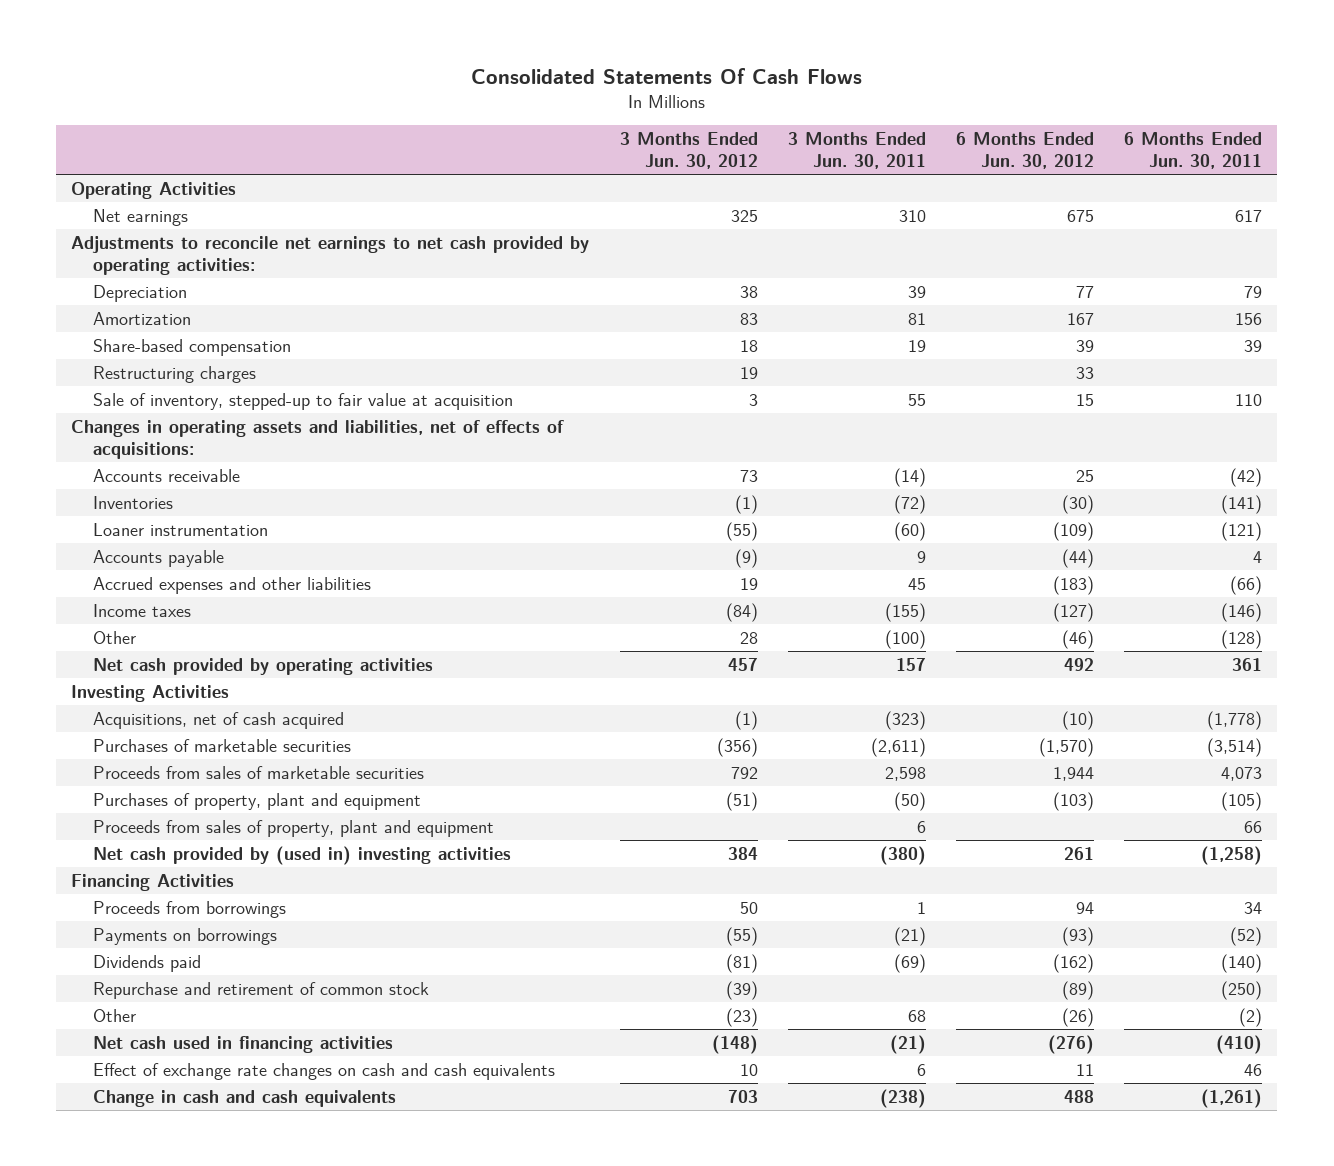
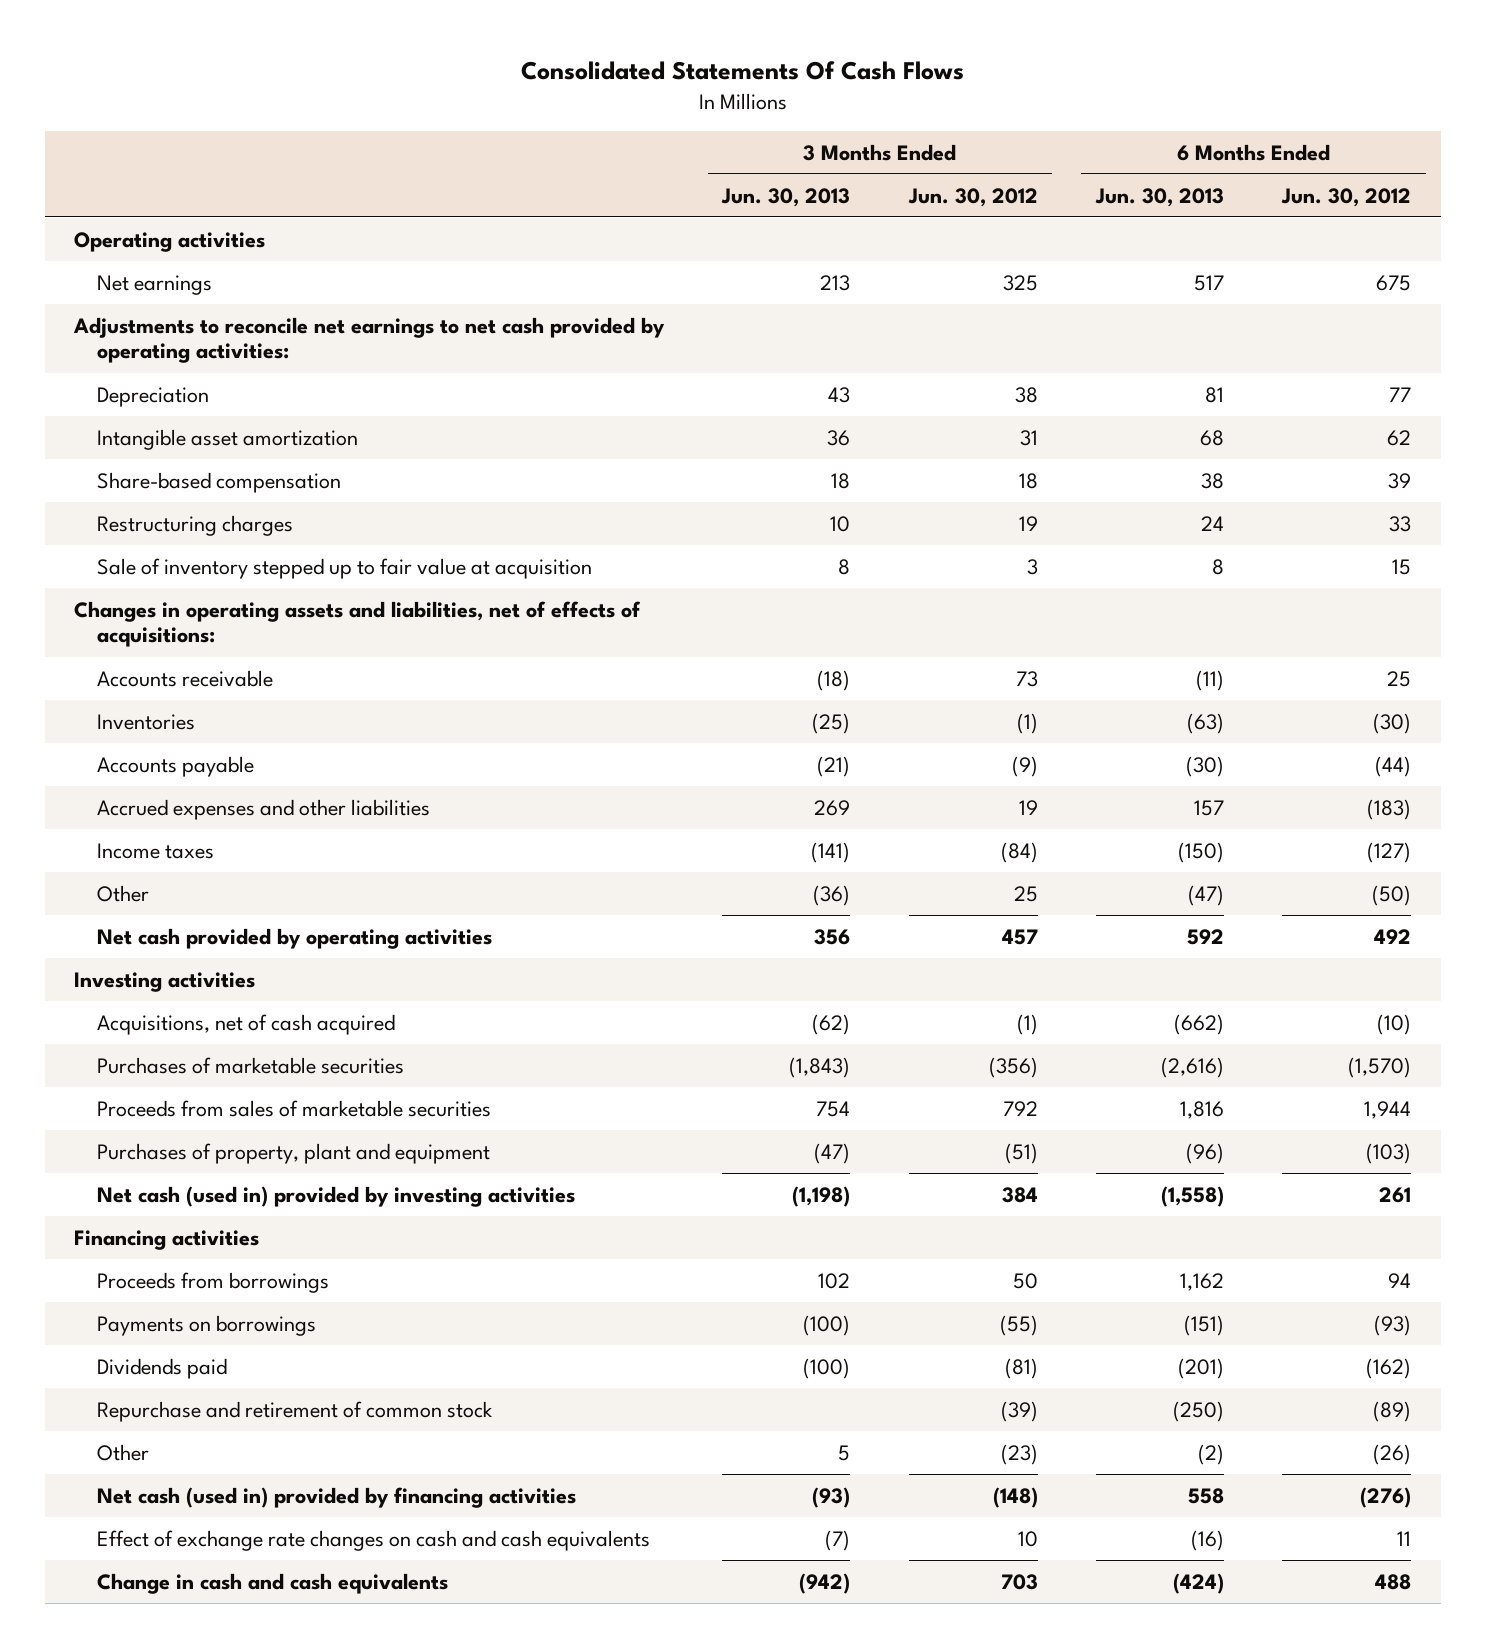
- | 3 Months Ended Jun. 30, 2012 | 3 Months Ended Jun. 30, 2011 | 6 Months Ended Jun. 30, 2012 | 6 Months Ended Jun. 30, 2011
+ | 3 Months Ended Jun. 30, 2013 | 3 Months Ended Jun. 30, 2012 | 6 Months Ended Jun. 30, 2013 | 6 Months Ended Jun. 30, 2012
- Operating Activities
+ Operating activities
- Amortization | 83 | 81 | 167 | 156
+ Intangible asset amortization | 36 | 31 | 68 | 62
- Sale of inventory, stepped-up to fair value at acquisition | 3 | 55 | 15 | 110
+ Sale of inventory stepped up to fair value at acquisition | 8 | 3 | 8 | 15
- Loaner instrumentation | (55) | (60) | (109) | (121)
- Other | 28 | (100) | (46) | (128)
+ Other | (36) | 25 | (47) | (50)
- Investing Activities
+ Investing activities
- Proceeds from sales of property, plant and equipment | | 6 | | 66
- Net cash provided by (used in) investing activities | 384 | (380) | 261 | (1,258)
- Financing Activities
+ Net cash (used in) provided by investing activities | (1,198) | 384 | (1,558) | 261
+ Financing activities
- Net cash used in financing activities | (148) | (21) | (276) | (410)
+ Net cash (used in) provided by financing activities | (93) | (148) | 558 | (276)

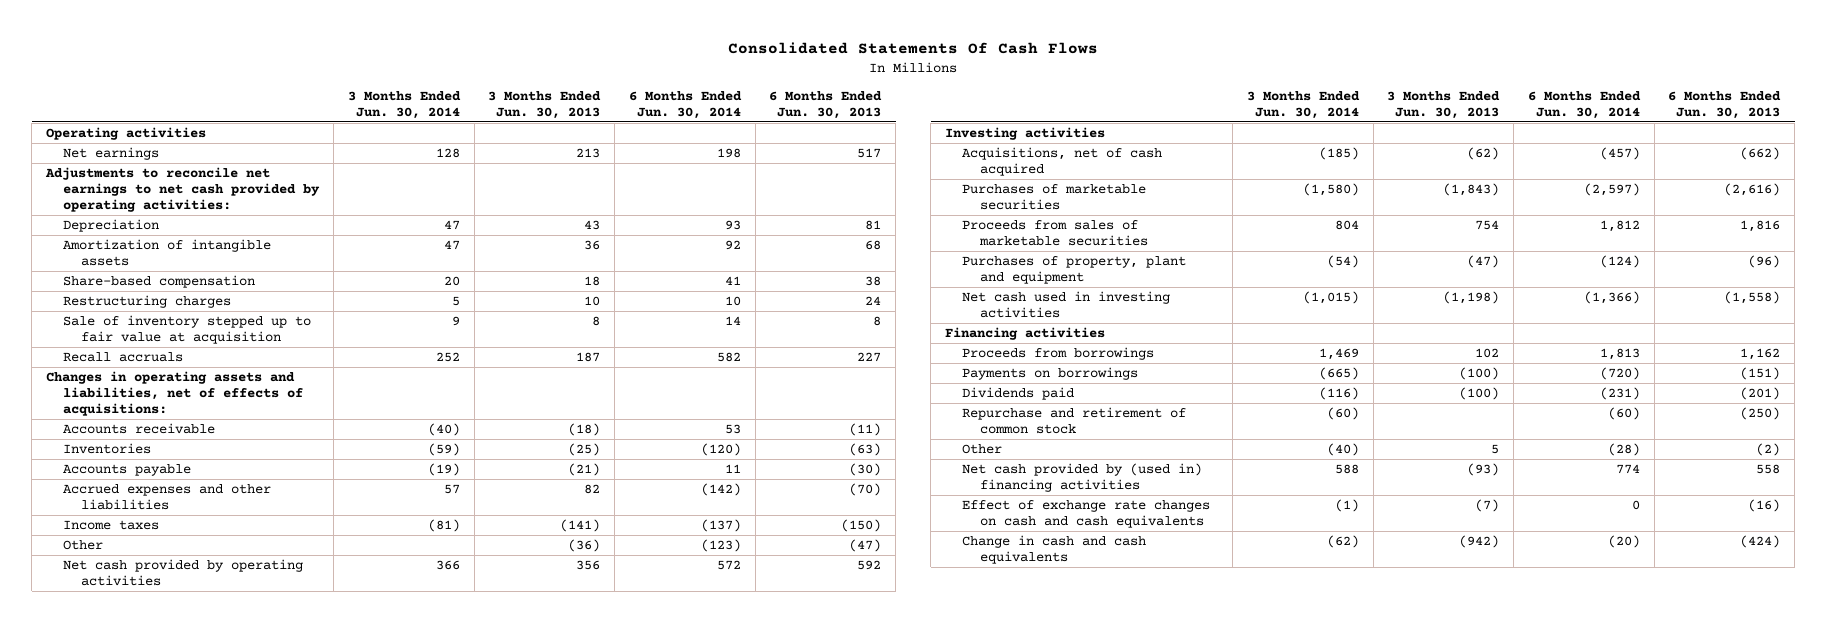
- | 3 Months Ended Jun. 30, 2013 | 3 Months Ended Jun. 30, 2012 | 6 Months Ended Jun. 30, 2013 | 6 Months Ended Jun. 30, 2012
+ | 3 Months Ended Jun. 30, 2014 | 3 Months Ended Jun. 30, 2013 | 6 Months Ended Jun. 30, 2014 | 6 Months Ended Jun. 30, 2013
- Intangible asset amortization | 36 | 31 | 68 | 62
+ Amortization of intangible assets | 47 | 36 | 92 | 68
+ Recall accruals | 252 | 187 | 582 | 227
- Accrued expenses and other liabilities | 269 | 19 | 157 | (183)
+ Accrued expenses and other liabilities | 57 | 82 | (142) | (70)
- Net cash (used in) provided by investing activities | (1,198) | 384 | (1,558) | 261
+ Net cash used in investing activities | (1,015) | (1,198) | (1,366) | (1,558)
- Net cash (used in) provided by financing activities | (93) | (148) | 558 | (276)
+ Net cash provided by (used in) financing activities | 588 | (93) | 774 | 558

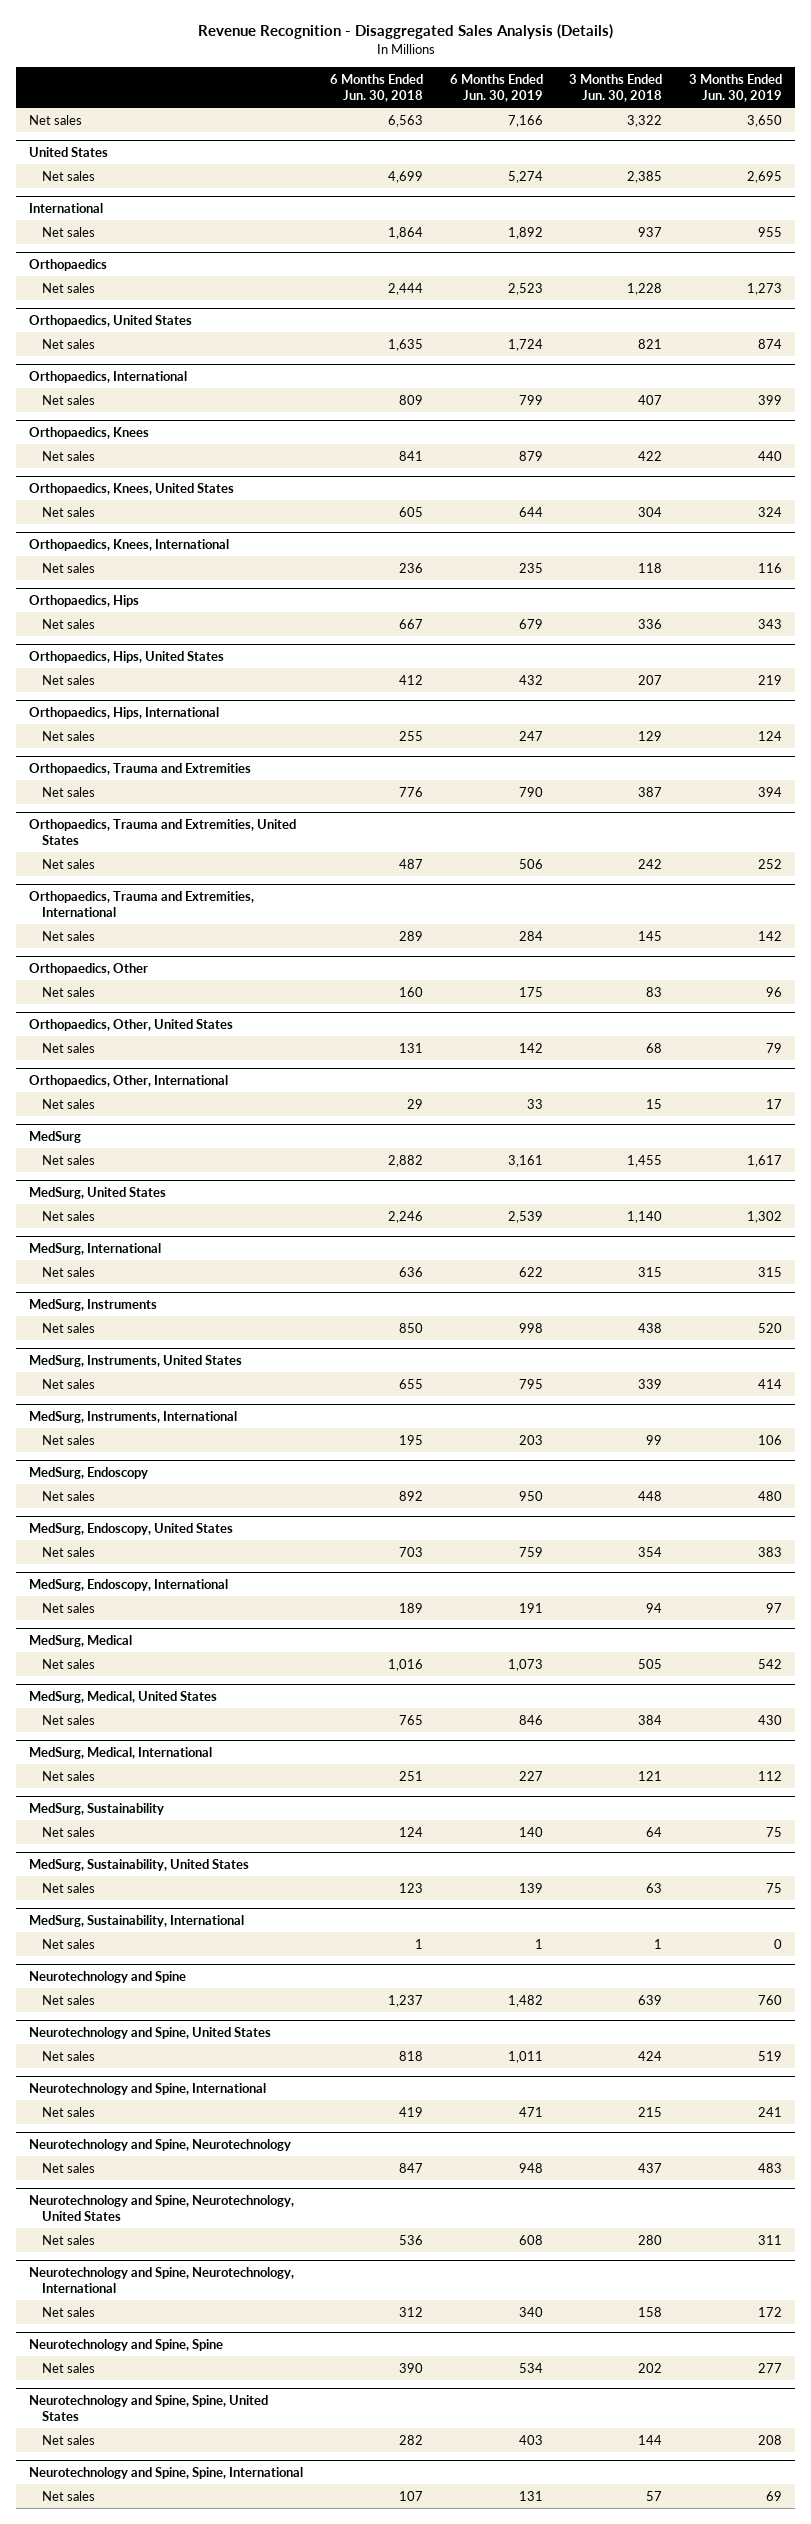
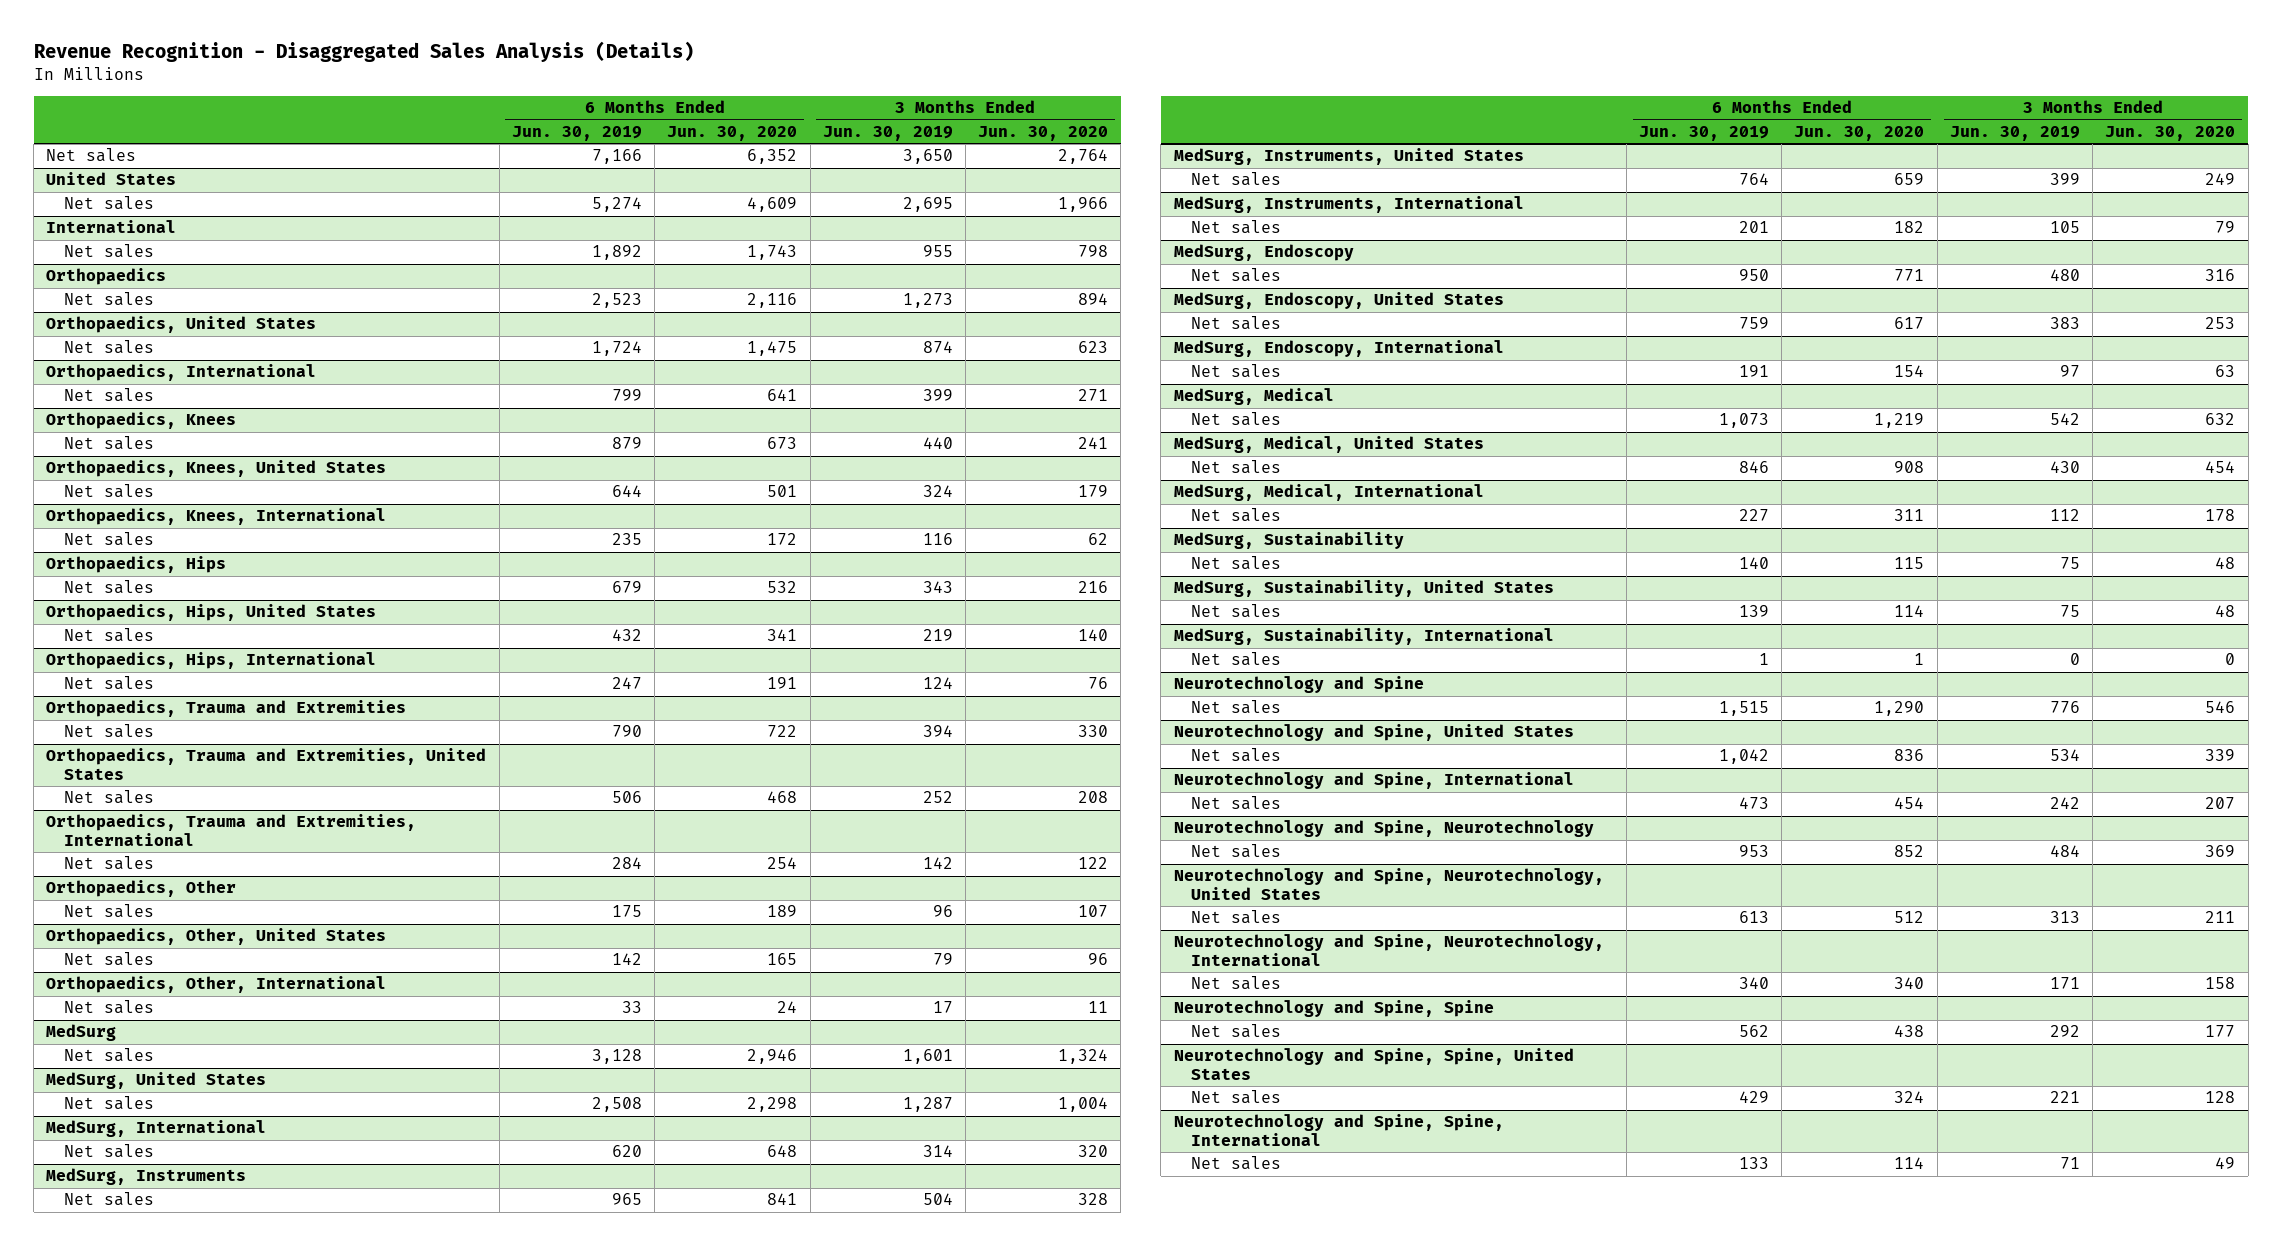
- | 6 Months Ended Jun. 30, 2018 | 6 Months Ended Jun. 30, 2019 | 3 Months Ended Jun. 30, 2018 | 3 Months Ended Jun. 30, 2019
+ | 6 Months Ended Jun. 30, 2019 | 6 Months Ended Jun. 30, 2020 | 3 Months Ended Jun. 30, 2019 | 3 Months Ended Jun. 30, 2020
@ MedSurg
- Net sales | 2,882 | 3,161 | 1,455 | 1,617
+ Net sales | 3,128 | 2,946 | 1,601 | 1,324
@ MedSurg, United States
- Net sales | 2,246 | 2,539 | 1,140 | 1,302
+ Net sales | 2,508 | 2,298 | 1,287 | 1,004
@ MedSurg, International
- Net sales | 636 | 622 | 315 | 315
+ Net sales | 620 | 648 | 314 | 320
@ MedSurg, Instruments
- Net sales | 850 | 998 | 438 | 520
+ Net sales | 965 | 841 | 504 | 328
@ MedSurg, Instruments, United States
- Net sales | 655 | 795 | 339 | 414
+ Net sales | 764 | 659 | 399 | 249
@ MedSurg, Instruments, International
- Net sales | 195 | 203 | 99 | 106
+ Net sales | 201 | 182 | 105 | 79
@ Neurotechnology and Spine
- Net sales | 1,237 | 1,482 | 639 | 760
+ Net sales | 1,515 | 1,290 | 776 | 546
@ Neurotechnology and Spine, United States
- Net sales | 818 | 1,011 | 424 | 519
+ Net sales | 1,042 | 836 | 534 | 339
@ Neurotechnology and Spine, International
- Net sales | 419 | 471 | 215 | 241
+ Net sales | 473 | 454 | 242 | 207
@ Neurotechnology and Spine, Neurotechnology
- Net sales | 847 | 948 | 437 | 483
+ Net sales | 953 | 852 | 484 | 369
@ Neurotechnology and Spine, Neurotechnology, United States
- Net sales | 536 | 608 | 280 | 311
+ Net sales | 613 | 512 | 313 | 211
@ Neurotechnology and Spine, Neurotechnology, International
- Net sales | 312 | 340 | 158 | 172
+ Net sales | 340 | 340 | 171 | 158
@ Neurotechnology and Spine, Spine
- Net sales | 390 | 534 | 202 | 277
+ Net sales | 562 | 438 | 292 | 177
@ Neurotechnology and Spine, Spine, United States
- Net sales | 282 | 403 | 144 | 208
+ Net sales | 429 | 324 | 221 | 128
@ Neurotechnology and Spine, Spine, International
- Net sales | 107 | 131 | 57 | 69
+ Net sales | 133 | 114 | 71 | 49

